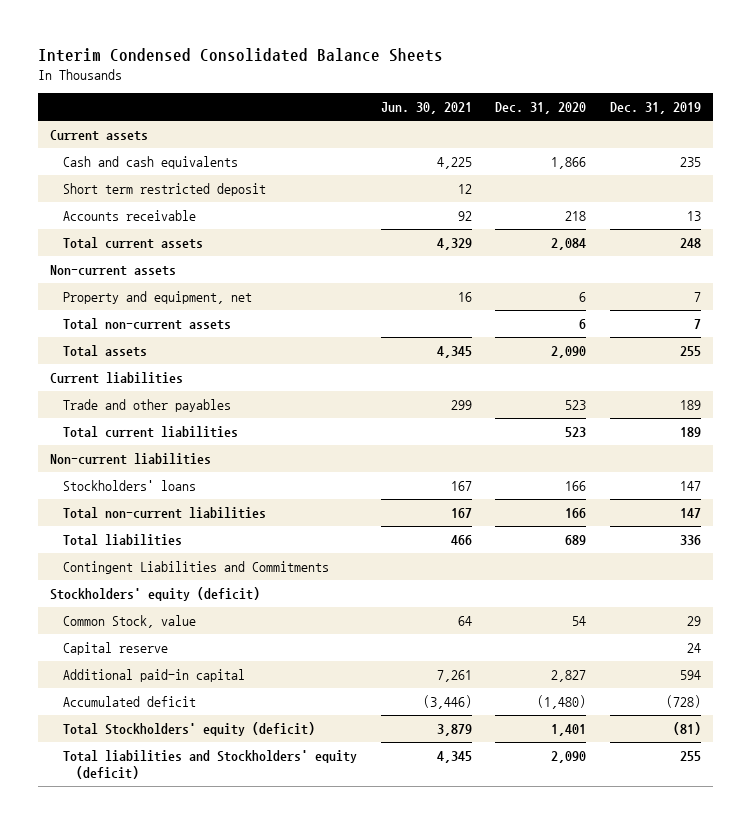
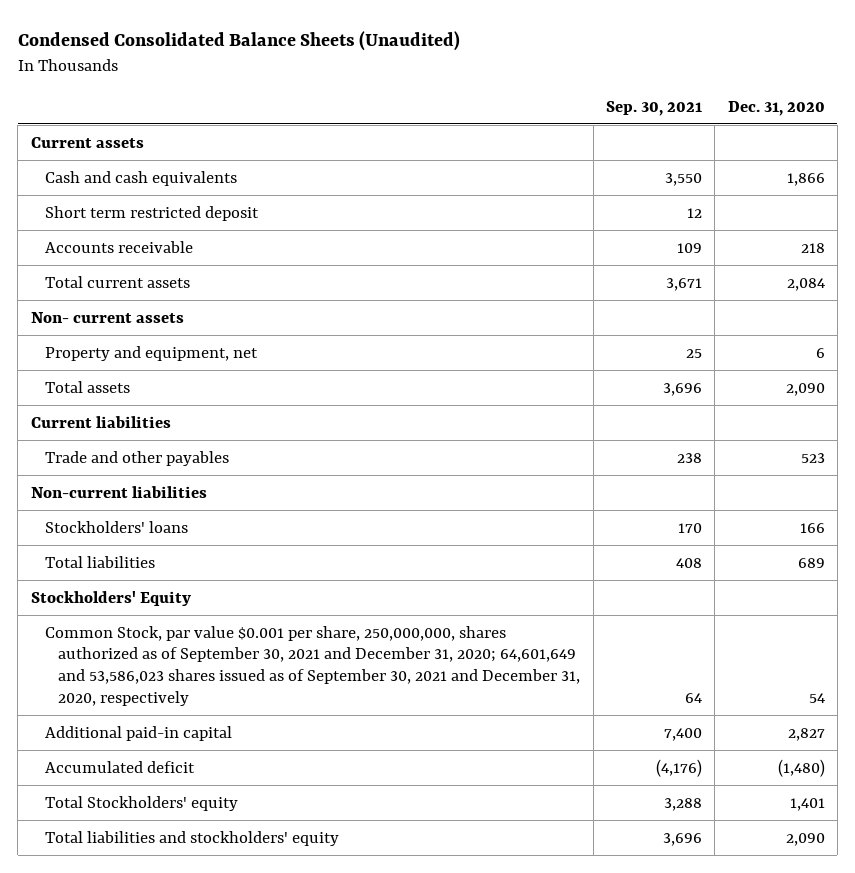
- Interim Condensed Consolidated Balance Sheets
+ Condensed Consolidated Balance Sheets (Unaudited)
- | Jun. 30, 2021 | Dec. 31, 2020 | Dec. 31, 2019
+ | Sep. 30, 2021 | Dec. 31, 2020
- Non-current assets
+ Non- current assets
- Total non-current assets | | 6 | 7
- Total current liabilities | | 523 | 189
- Total non-current liabilities | 167 | 166 | 147
- Contingent Liabilities and Commitments
- Stockholders' equity (deficit)
- Common Stock, value | 64 | 54 | 29
- Capital reserve | | | 24
+ Stockholders' Equity
+ Common Stock, par value $0.001 per share, 250,000,000, shares authorized as of September 30, 2021 and December 31, 2020; 64,601,649 and 53,586,023 shares issued as of September 30, 2021 and December 31, 2020, respectively | 64 | 54
- Total Stockholders' equity (deficit) | 3,879 | 1,401 | (81)
- Total liabilities and Stockholders' equity (deficit) | 4,345 | 2,090 | 255
+ Total Stockholders' equity | 3,288 | 1,401
+ Total liabilities and stockholders' equity | 3,696 | 2,090

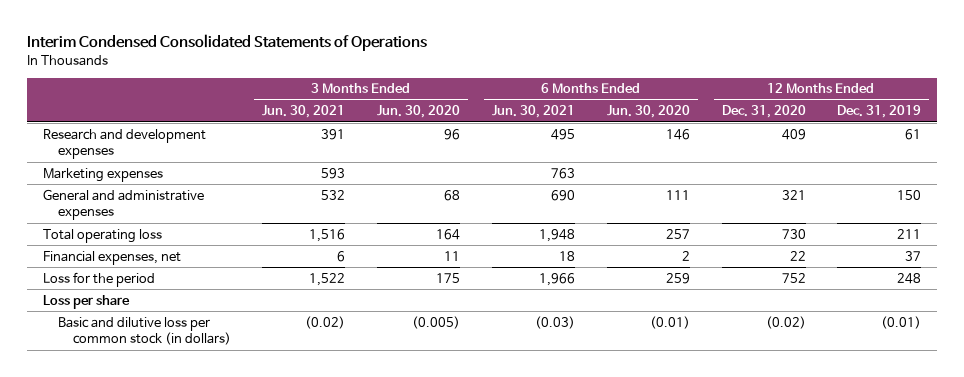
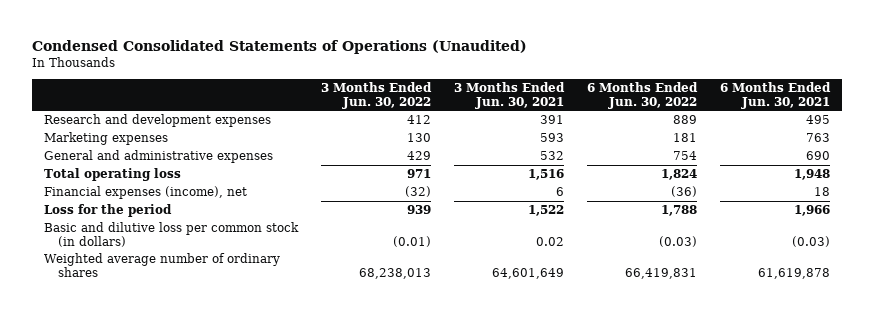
- Interim Condensed Consolidated Statements of Operations
+ Condensed Consolidated Statements of Operations (Unaudited)
- | 3 Months Ended Jun. 30, 2021 | 3 Months Ended Jun. 30, 2020 | 6 Months Ended Jun. 30, 2021 | 6 Months Ended Jun. 30, 2020 | 12 Months Ended Dec. 31, 2020 | 12 Months Ended Dec. 31, 2019
+ | 3 Months Ended Jun. 30, 2022 | 3 Months Ended Jun. 30, 2021 | 6 Months Ended Jun. 30, 2022 | 6 Months Ended Jun. 30, 2021
- Financial expenses, net | 6 | 11 | 18 | 2 | 22 | 37
+ Financial expenses (income), net | (32) | 6 | (36) | 18
- Loss per share
- Basic and dilutive loss per common stock (in dollars) | (0.02) | (0.005) | (0.03) | (0.01) | (0.02) | (0.01)
+ Basic and dilutive loss per common stock (in dollars) | (0.01) | 0.02 | (0.03) | (0.03)
+ Weighted average number of ordinary shares | 68,238,013 | 64,601,649 | 66,419,831 | 61,619,878

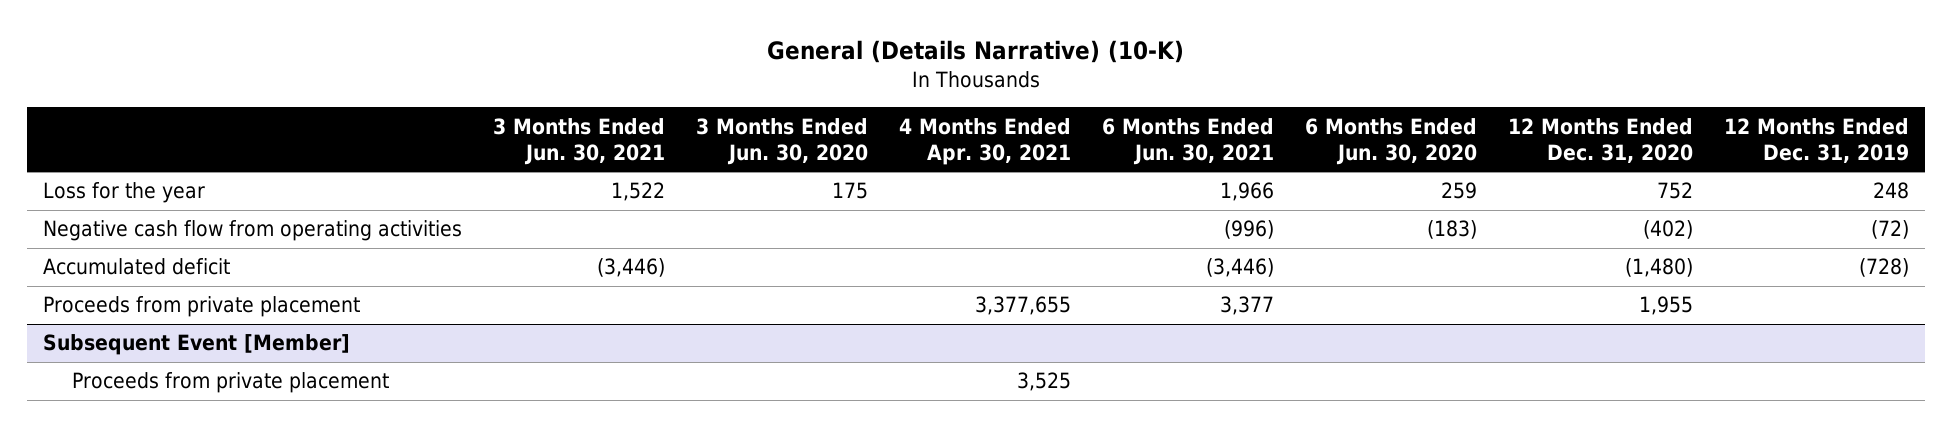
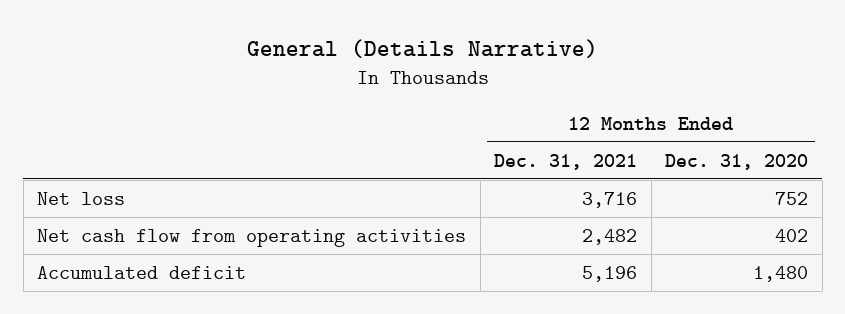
- General (Details Narrative) (10-K)
+ General (Details Narrative)
- | 3 Months Ended Jun. 30, 2021 | 3 Months Ended Jun. 30, 2020 | 4 Months Ended Apr. 30, 2021 | 6 Months Ended Jun. 30, 2021 | 6 Months Ended Jun. 30, 2020 | 12 Months Ended Dec. 31, 2020 | 12 Months Ended Dec. 31, 2019
+ | 12 Months Ended Dec. 31, 2021 | 12 Months Ended Dec. 31, 2020
- Loss for the year | 1,522 | 175 | | 1,966 | 259 | 752 | 248
- Negative cash flow from operating activities | | | | (996) | (183) | (402) | (72)
- Accumulated deficit | (3,446) | | | (3,446) | | (1,480) | (728)
- Proceeds from private placement | | | 3,377,655 | 3,377 | | 1,955 |
- Subsequent Event [Member]
- Proceeds from private placement | | | 3,525 | | | |
+ Net loss | 3,716 | 752
+ Net cash flow from operating activities | 2,482 | 402
+ Accumulated deficit | 5,196 | 1,480

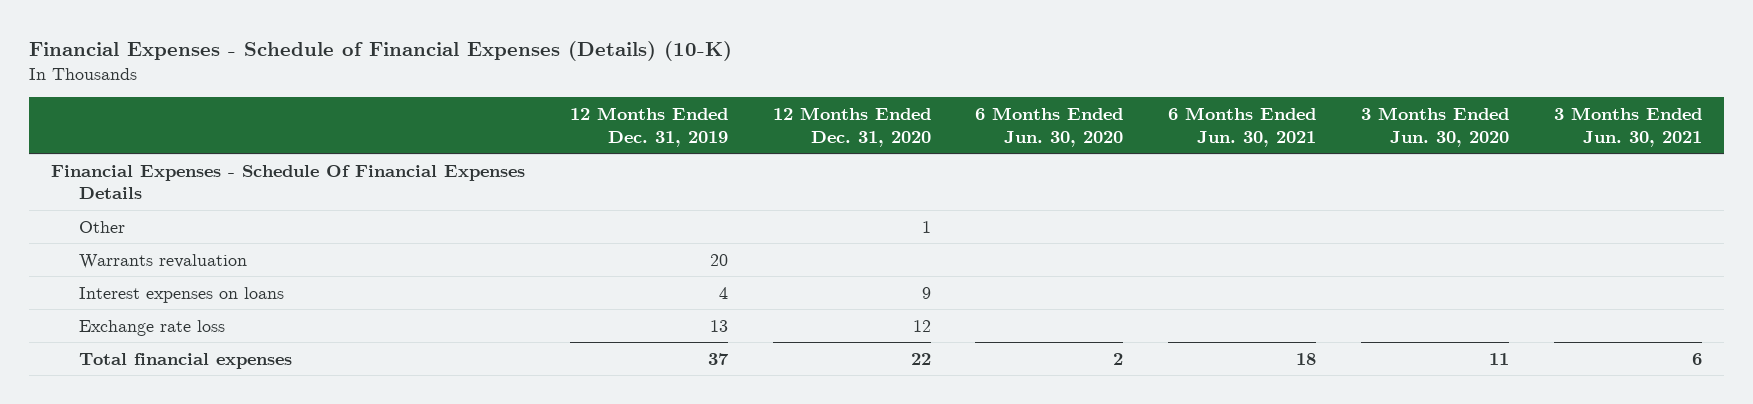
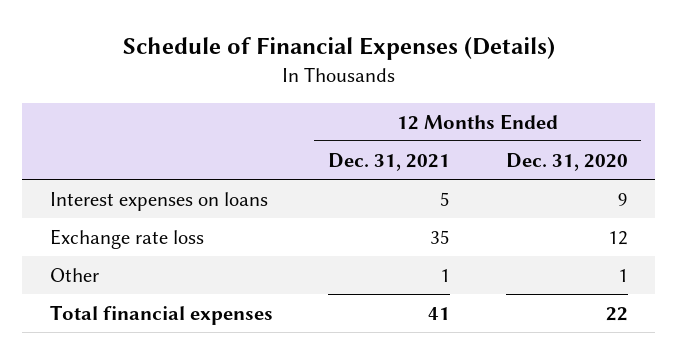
- Financial Expenses - Schedule of Financial Expenses (Details) (10-K)
+ Schedule of Financial Expenses (Details)
- | 12 Months Ended Dec. 31, 2019 | 12 Months Ended Dec. 31, 2020 | 6 Months Ended Jun. 30, 2020 | 6 Months Ended Jun. 30, 2021 | 3 Months Ended Jun. 30, 2020 | 3 Months Ended Jun. 30, 2021
+ | 12 Months Ended Dec. 31, 2021 | 12 Months Ended Dec. 31, 2020
- Financial Expenses - Schedule Of Financial Expenses Details
- Warrants revaluation | 20 | | | | |
moved down: Other | 1 | 1

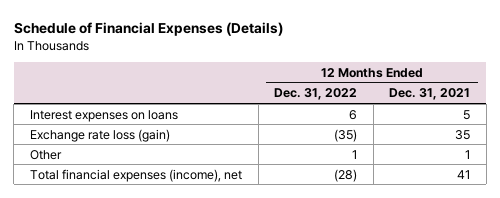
- | 12 Months Ended Dec. 31, 2021 | 12 Months Ended Dec. 31, 2020
+ | 12 Months Ended Dec. 31, 2022 | 12 Months Ended Dec. 31, 2021
- Exchange rate loss | 35 | 12
+ Exchange rate loss (gain) | (35) | 35
- Total financial expenses | 41 | 22
+ Total financial expenses (income), net | (28) | 41

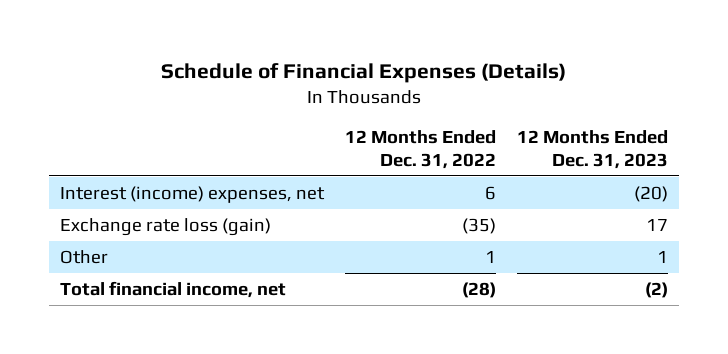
- | 12 Months Ended Dec. 31, 2022 | 12 Months Ended Dec. 31, 2021
+ | 12 Months Ended Dec. 31, 2022 | 12 Months Ended Dec. 31, 2023
- Interest expenses on loans | 6 | 5
+ Interest (income) expenses, net | 6 | (20)
- Total financial expenses (income), net | (28) | 41
+ Total financial income, net | (28) | (2)

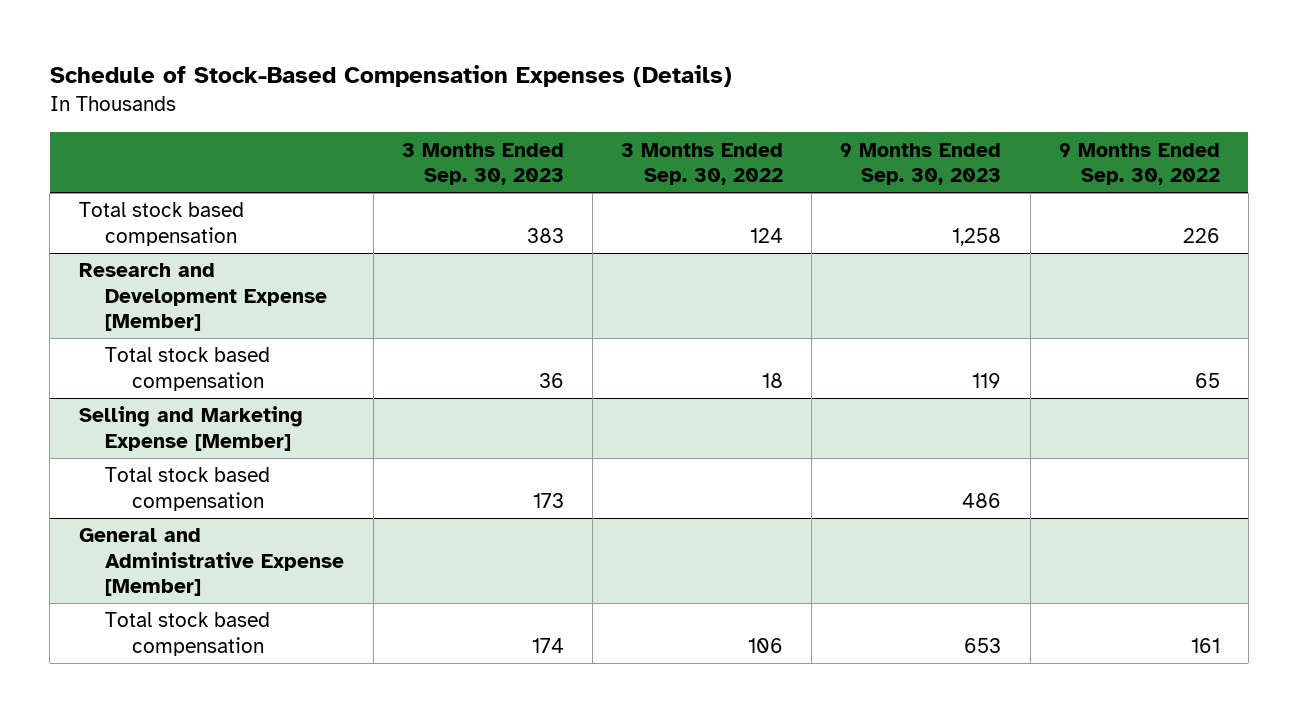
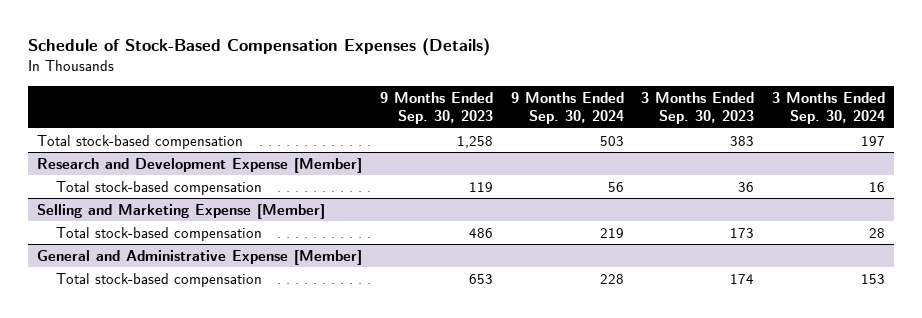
- | 3 Months Ended Sep. 30, 2023 | 3 Months Ended Sep. 30, 2022 | 9 Months Ended Sep. 30, 2023 | 9 Months Ended Sep. 30, 2022
+ | 9 Months Ended Sep. 30, 2023 | 9 Months Ended Sep. 30, 2024 | 3 Months Ended Sep. 30, 2023 | 3 Months Ended Sep. 30, 2024
- Total stock based compensation | 383 | 124 | 1,258 | 226
+ Total stock-based compensation | 1,258 | 503 | 383 | 197
@ Research and Development Expense [Member]
- Total stock based compensation | 36 | 18 | 119 | 65
+ Total stock-based compensation | 119 | 56 | 36 | 16
@ Selling and Marketing Expense [Member]
- Total stock based compensation | 173 | | 486 |
+ Total stock-based compensation | 486 | 219 | 173 | 28
@ General and Administrative Expense [Member]
- Total stock based compensation | 174 | 106 | 653 | 161
+ Total stock-based compensation | 653 | 228 | 174 | 153

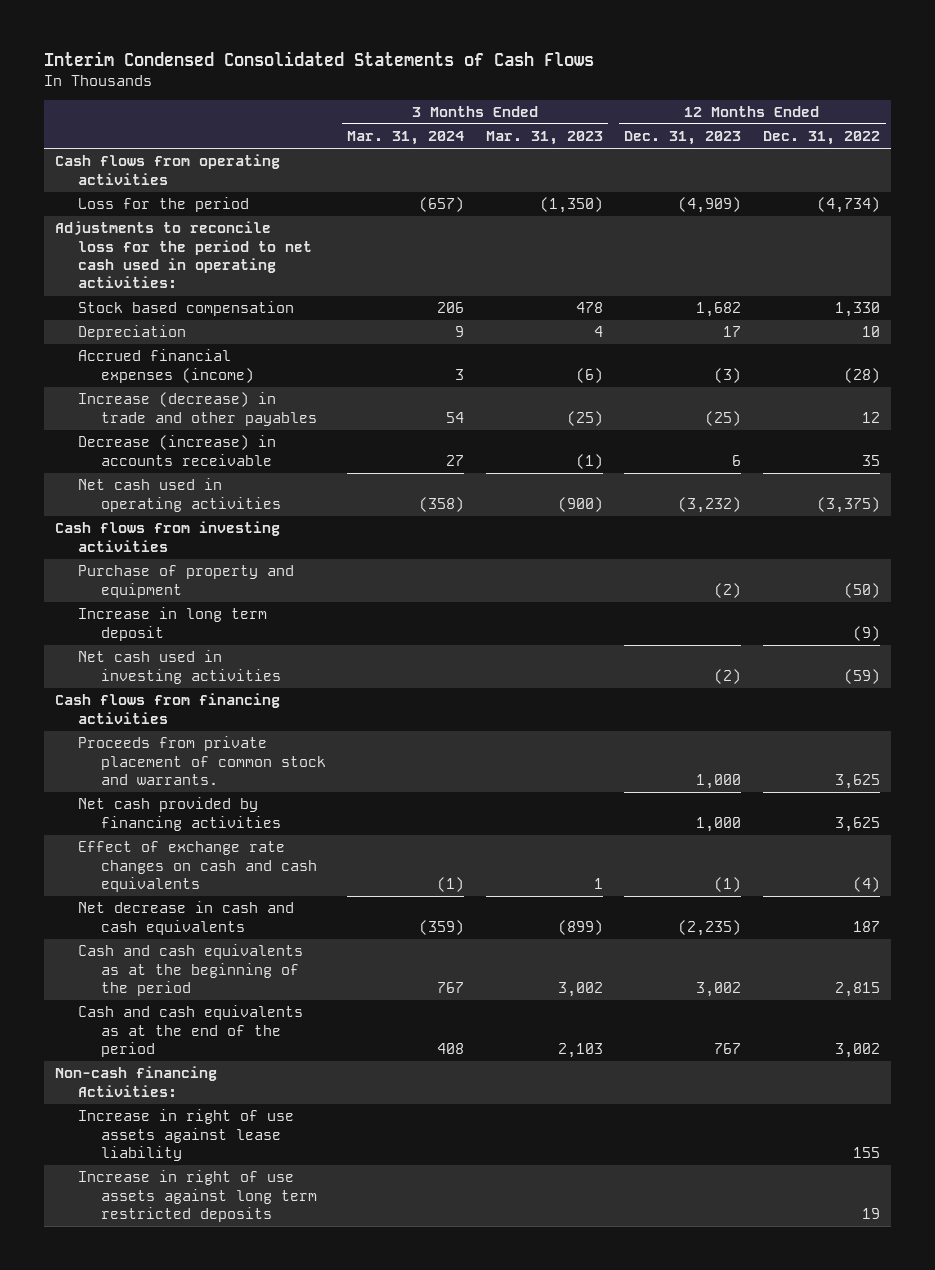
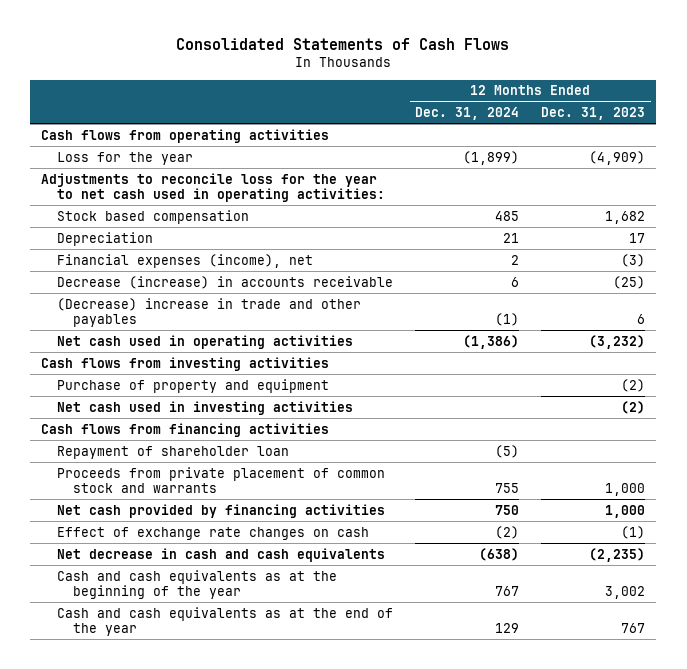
- Interim Condensed Consolidated Statements of Cash Flows
+ Consolidated Statements of Cash Flows
- | 3 Months Ended Mar. 31, 2024 | 3 Months Ended Mar. 31, 2023 | 12 Months Ended Dec. 31, 2023 | 12 Months Ended Dec. 31, 2022
+ | 12 Months Ended Dec. 31, 2024 | 12 Months Ended Dec. 31, 2023
- Loss for the period | (657) | (1,350) | (4,909) | (4,734)
- Adjustments to reconcile loss for the period to net cash used in operating activities:
+ Loss for the year | (1,899) | (4,909)
+ Adjustments to reconcile loss for the year to net cash used in operating activities:
- Accrued financial expenses (income) | 3 | (6) | (3) | (28)
- Increase (decrease) in trade and other payables | 54 | (25) | (25) | 12
- Decrease (increase) in accounts receivable | 27 | (1) | 6 | 35
+ Financial expenses (income), net | 2 | (3)
+ Decrease (increase) in accounts receivable | 6 | (25)
+ (Decrease) increase in trade and other payables | (1) | 6
- Increase in long term deposit | | | | (9)
- Proceeds from private placement of common stock and warrants. | | | 1,000 | 3,625
+ Repayment of shareholder loan | (5) |
+ Proceeds from private placement of common stock and warrants | 755 | 1,000
- Effect of exchange rate changes on cash and cash equivalents | (1) | 1 | (1) | (4)
+ Effect of exchange rate changes on cash | (2) | (1)
- Cash and cash equivalents as at the beginning of the period | 767 | 3,002 | 3,002 | 2,815
- Cash and cash equivalents as at the end of the period | 408 | 2,103 | 767 | 3,002
- Non-cash financing Activities:
- Increase in right of use assets against lease liability | | | | 155
- Increase in right of use assets against long term restricted deposits | | | | 19
+ Cash and cash equivalents as at the beginning of the year | 767 | 3,002
+ Cash and cash equivalents as at the end of the year | 129 | 767

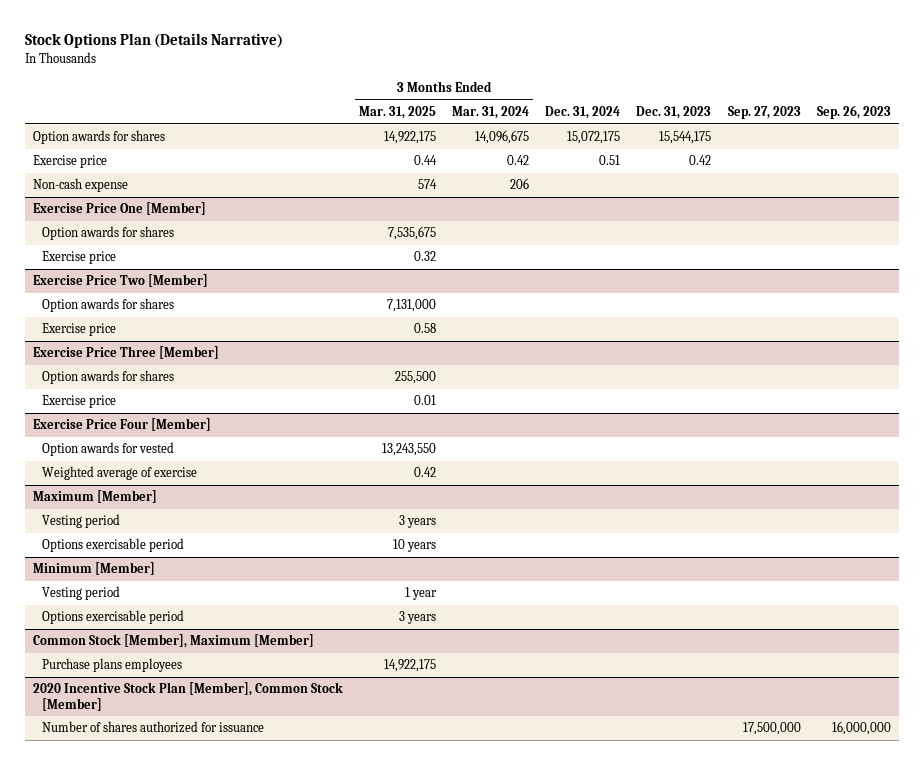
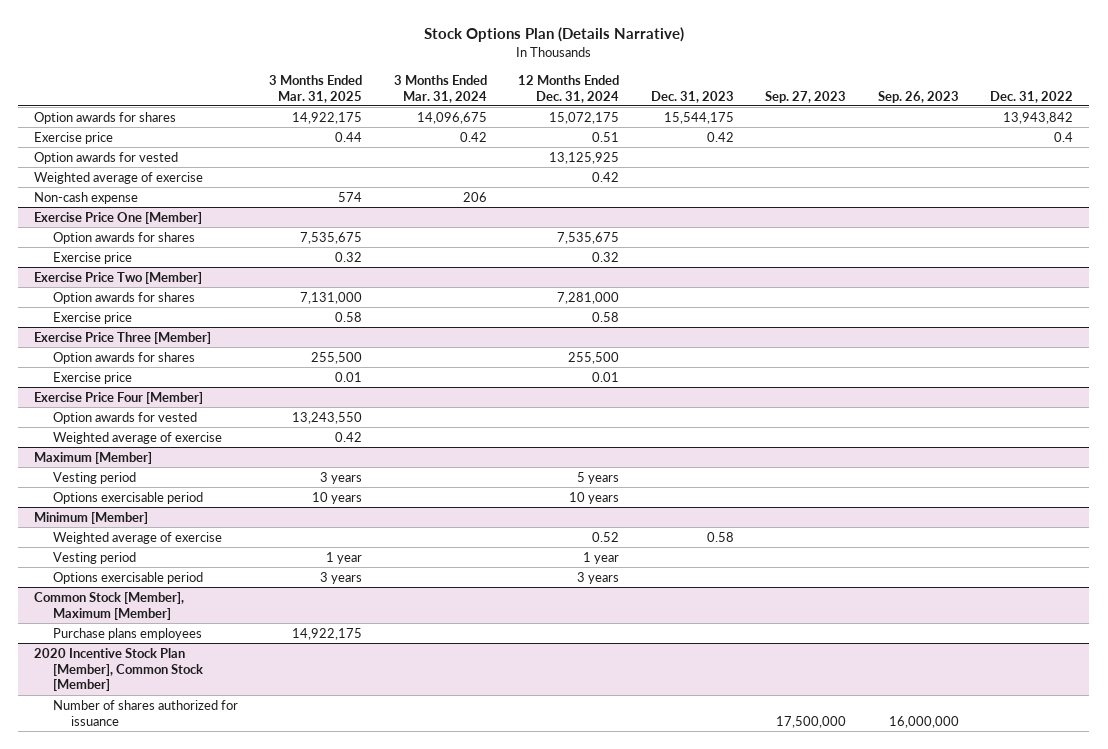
- | 3 Months Ended Mar. 31, 2025 | 3 Months Ended Mar. 31, 2024 | Dec. 31, 2024 | Dec. 31, 2023 | Sep. 27, 2023 | Sep. 26, 2023
+ | 3 Months Ended Mar. 31, 2025 | 3 Months Ended Mar. 31, 2024 | 12 Months Ended Dec. 31, 2024 | Dec. 31, 2023 | Sep. 27, 2023 | Sep. 26, 2023 | Dec. 31, 2022
+ Option awards for vested | | | 13,125,925 | | | |
+ Weighted average of exercise | | | 0.42 | | | |
@ Minimum [Member]
+ Weighted average of exercise | | | 0.52 | 0.58 | | |

